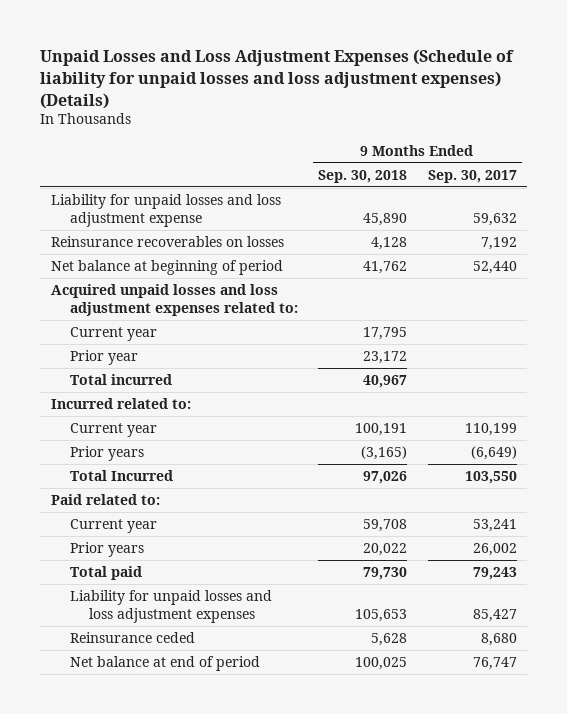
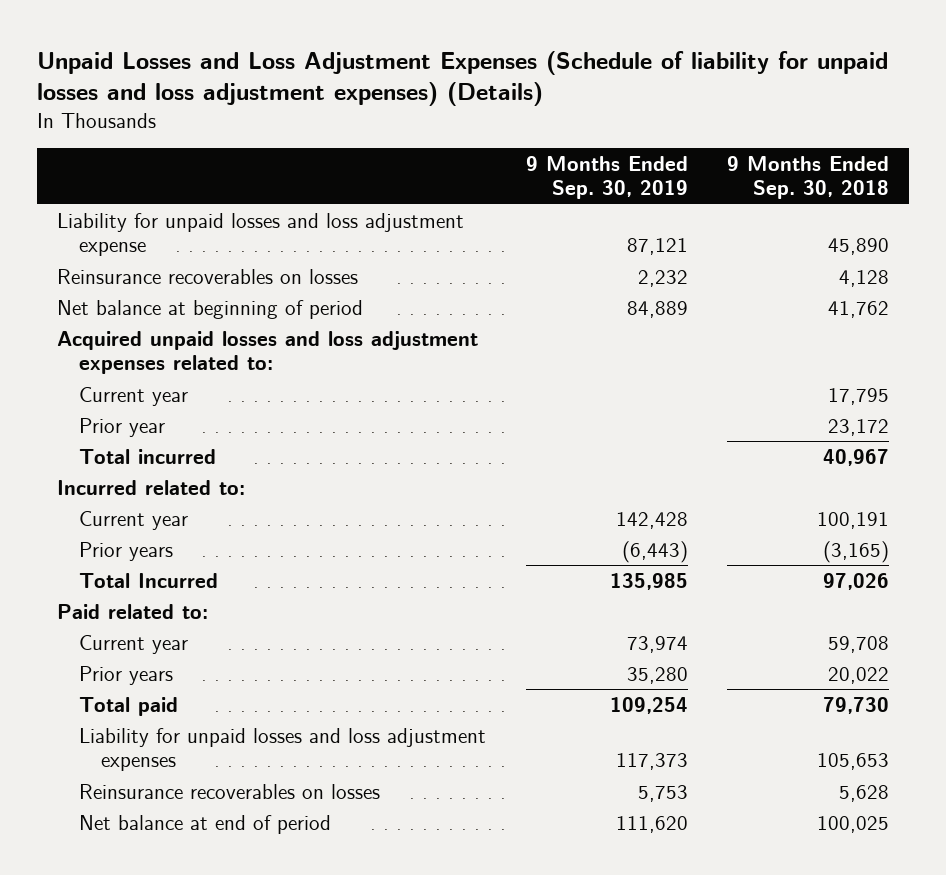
- | 9 Months Ended Sep. 30, 2018 | 9 Months Ended Sep. 30, 2017
+ | 9 Months Ended Sep. 30, 2019 | 9 Months Ended Sep. 30, 2018
- Reinsurance ceded | 5,628 | 8,680
+ Reinsurance recoverables on losses | 5,753 | 5,628

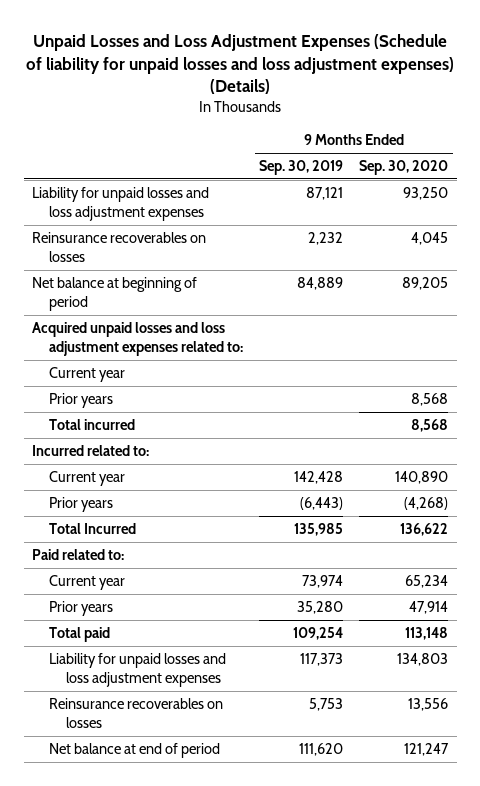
- | 9 Months Ended Sep. 30, 2019 | 9 Months Ended Sep. 30, 2018
+ | 9 Months Ended Sep. 30, 2019 | 9 Months Ended Sep. 30, 2020
- Liability for unpaid losses and loss adjustment expense | 87,121 | 45,890
+ Liability for unpaid losses and loss adjustment expenses | 87,121 | 93,250
- Prior year | | 23,172
+ Prior years | | 8,568

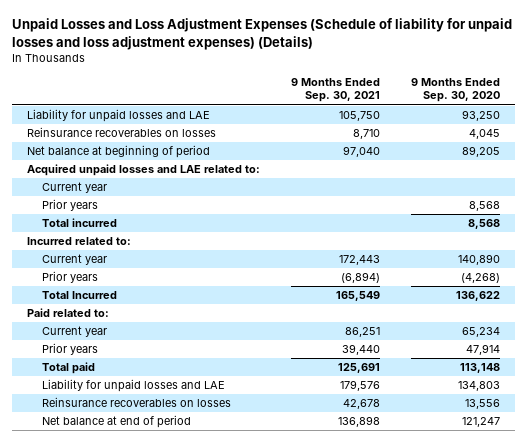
- | 9 Months Ended Sep. 30, 2019 | 9 Months Ended Sep. 30, 2020
+ | 9 Months Ended Sep. 30, 2021 | 9 Months Ended Sep. 30, 2020
- Liability for unpaid losses and loss adjustment expenses | 87,121 | 93,250
+ Liability for unpaid losses and LAE | 105,750 | 93,250
- Acquired unpaid losses and loss adjustment expenses related to:
+ Acquired unpaid losses and LAE related to:
- Liability for unpaid losses and loss adjustment expenses | 117,373 | 134,803
+ Liability for unpaid losses and LAE | 179,576 | 134,803

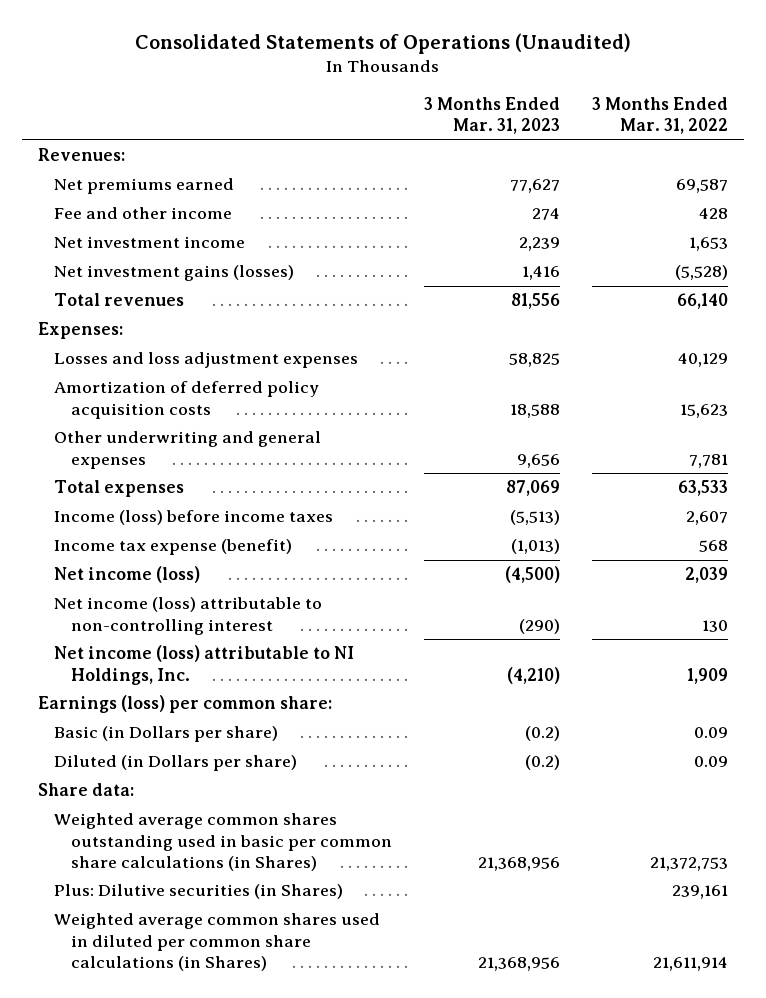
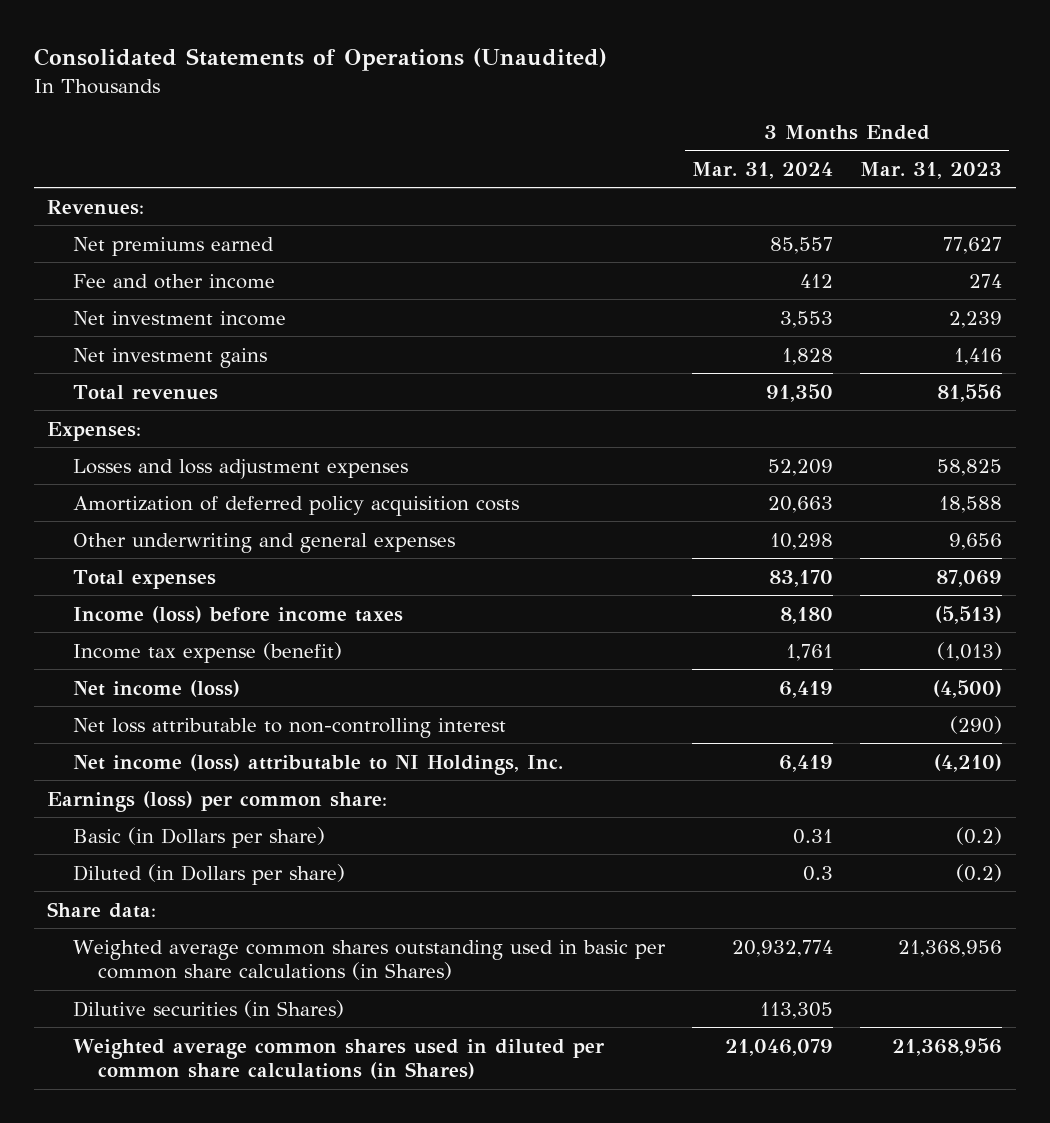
- | 3 Months Ended Mar. 31, 2023 | 3 Months Ended Mar. 31, 2022
+ | 3 Months Ended Mar. 31, 2024 | 3 Months Ended Mar. 31, 2023
- Net investment gains (losses) | 1,416 | (5,528)
+ Net investment gains | 1,828 | 1,416
- Net income (loss) attributable to non-controlling interest | (290) | 130
+ Net loss attributable to non-controlling interest | | (290)
- Plus: Dilutive securities (in Shares) | | 239,161
+ Dilutive securities (in Shares) | 113,305 |

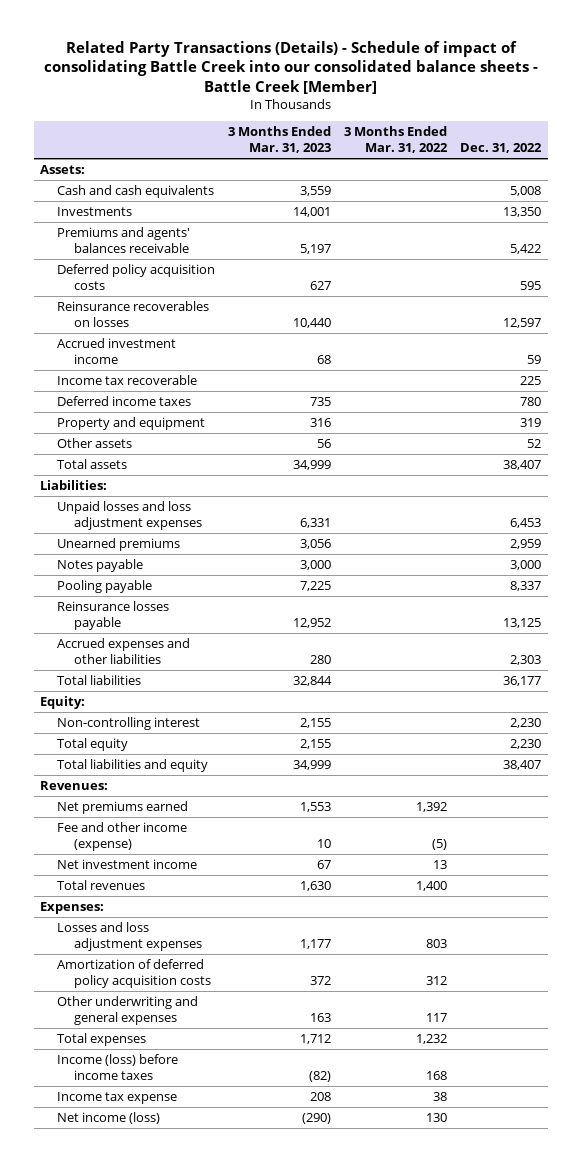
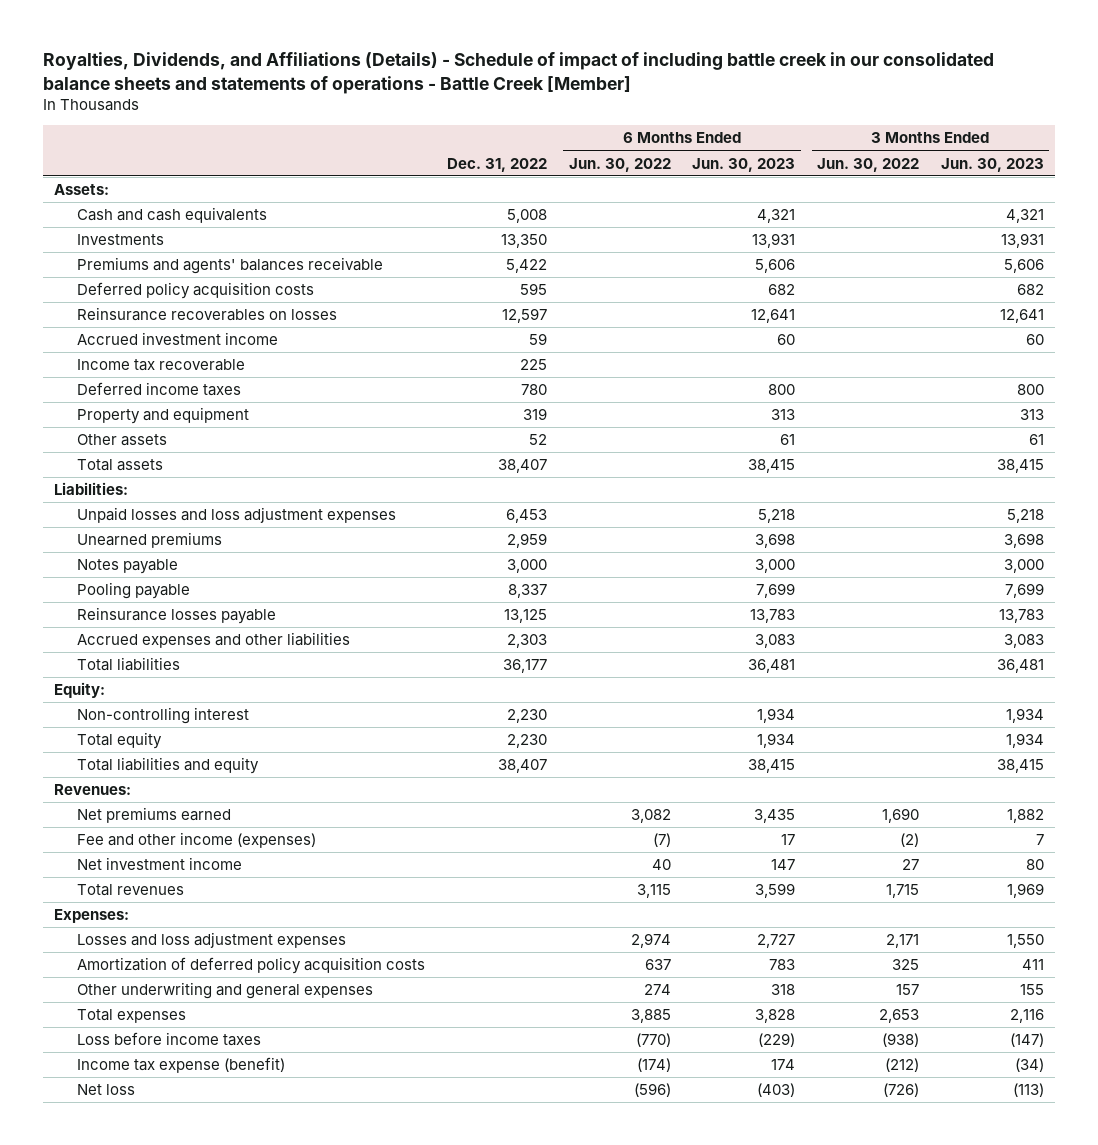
- Related Party Transactions (Details) - Schedule of impact of consolidating Battle Creek into our consolidated balance sheets - Battle Creek [Member]
+ Royalties, Dividends, and Affiliations (Details) - Schedule of impact of including battle creek in our consolidated balance sheets and statements of operations - Battle Creek [Member]
- | 3 Months Ended Mar. 31, 2023 | 3 Months Ended Mar. 31, 2022 | Dec. 31, 2022
+ | Dec. 31, 2022 | 6 Months Ended Jun. 30, 2022 | 6 Months Ended Jun. 30, 2023 | 3 Months Ended Jun. 30, 2022 | 3 Months Ended Jun. 30, 2023
- Fee and other income (expense) | 10 | (5) |
+ Fee and other income (expenses) | | (7) | 17 | (2) | 7
- Income (loss) before income taxes | (82) | 168 |
- Income tax expense | 208 | 38 |
- Net income (loss) | (290) | 130 |
+ Loss before income taxes | | (770) | (229) | (938) | (147)
+ Income tax expense (benefit) | | (174) | 174 | (212) | (34)
+ Net loss | | (596) | (403) | (726) | (113)

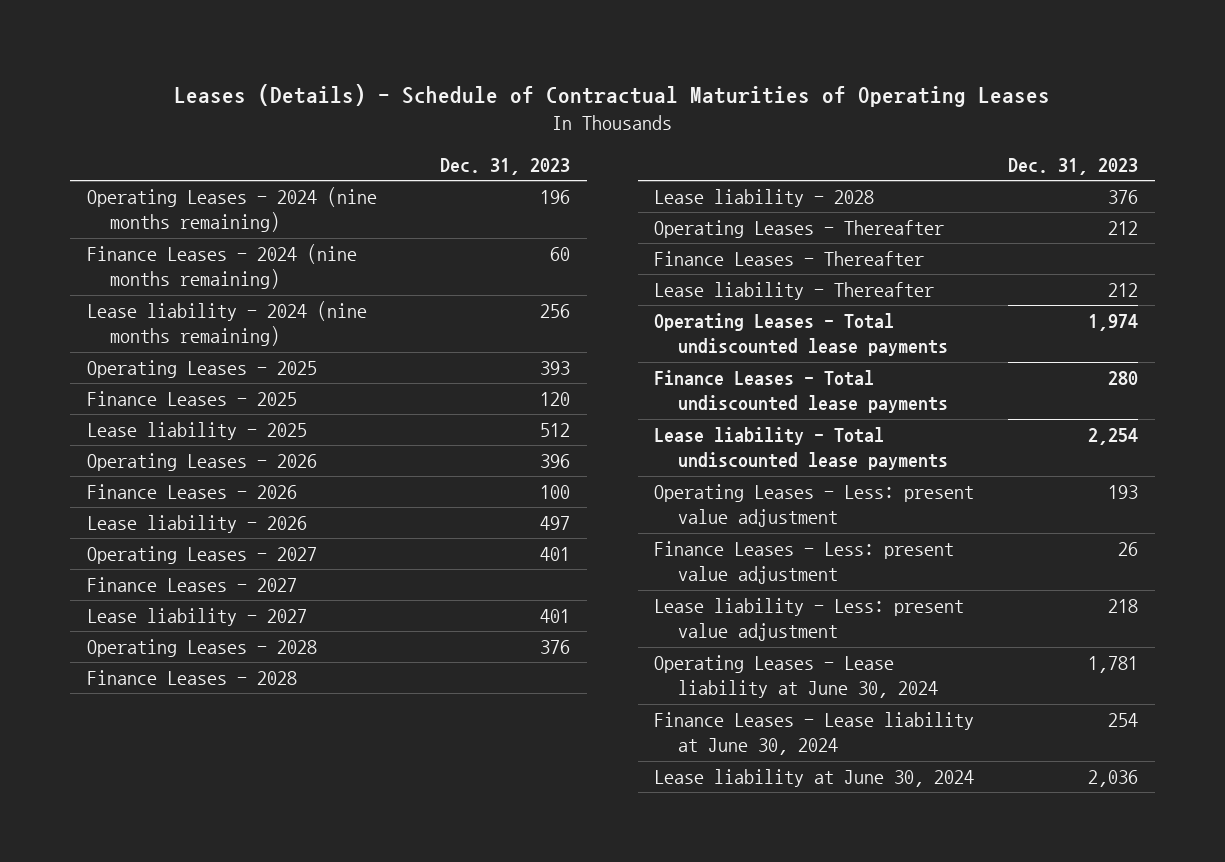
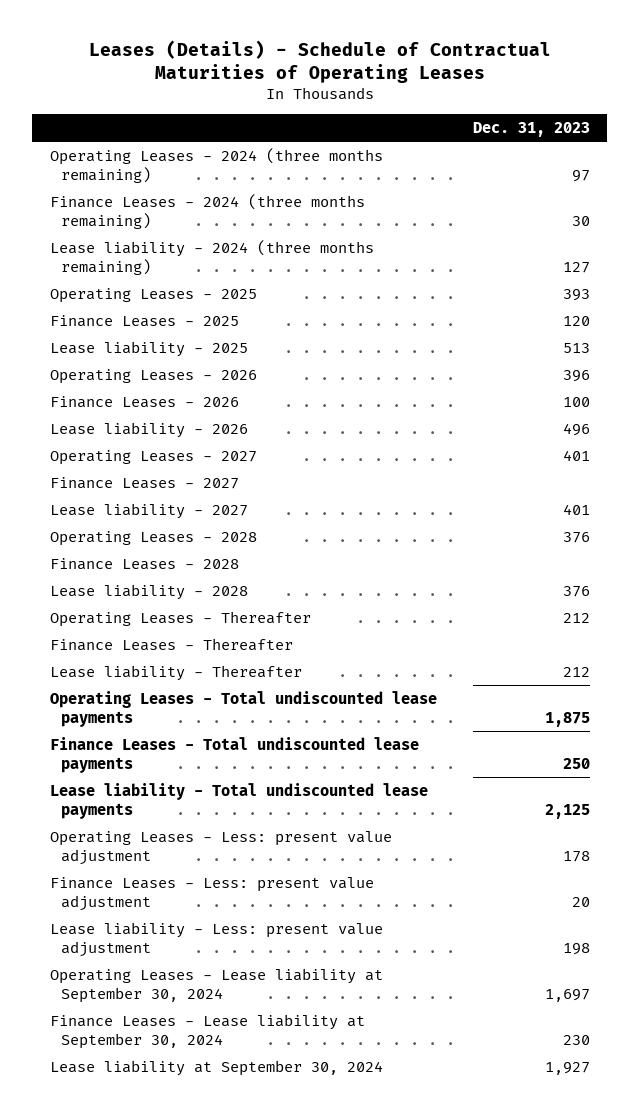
- Operating Leases - 2024 (nine months remaining) | 196
- Finance Leases - 2024 (nine months remaining) | 60
- Lease liability - 2024 (nine months remaining) | 256
+ Operating Leases - 2024 (three months remaining) | 97
+ Finance Leases - 2024 (three months remaining) | 30
+ Lease liability - 2024 (three months remaining) | 127
- Lease liability - 2025 | 512
+ Lease liability - 2025 | 513
- Lease liability - 2026 | 497
+ Lease liability - 2026 | 496
- Operating Leases - Total undiscounted lease payments | 1,974
- Finance Leases - Total undiscounted lease payments | 280
- Lease liability - Total undiscounted lease payments | 2,254
- Operating Leases - Less: present value adjustment | 193
- Finance Leases - Less: present value adjustment | 26
- Lease liability - Less: present value adjustment | 218
- Operating Leases - Lease liability at June 30, 2024 | 1,781
- Finance Leases - Lease liability at June 30, 2024 | 254
- Lease liability at June 30, 2024 | 2,036
+ Operating Leases - Total undiscounted lease payments | 1,875
+ Finance Leases - Total undiscounted lease payments | 250
+ Lease liability - Total undiscounted lease payments | 2,125
+ Operating Leases - Less: present value adjustment | 178
+ Finance Leases - Less: present value adjustment | 20
+ Lease liability - Less: present value adjustment | 198
+ Operating Leases - Lease liability at September 30, 2024 | 1,697
+ Finance Leases - Lease liability at September 30, 2024 | 230
+ Lease liability at September 30, 2024 | 1,927

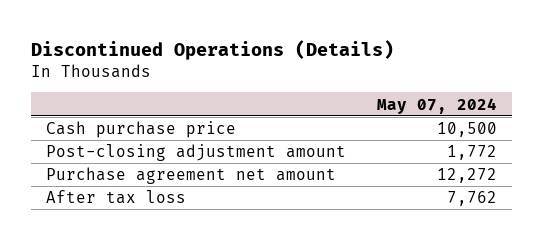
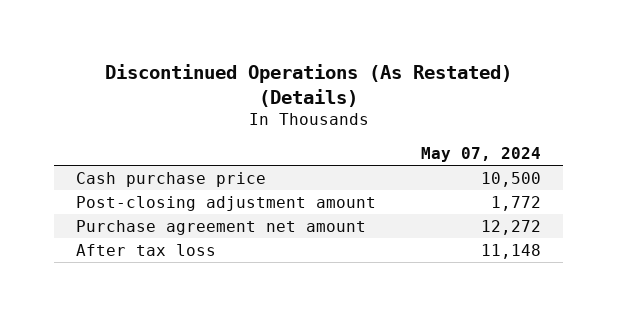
- Discontinued Operations (Details)
+ Discontinued Operations (As Restated) (Details)
- After tax loss | 7,762
+ After tax loss | 11,148

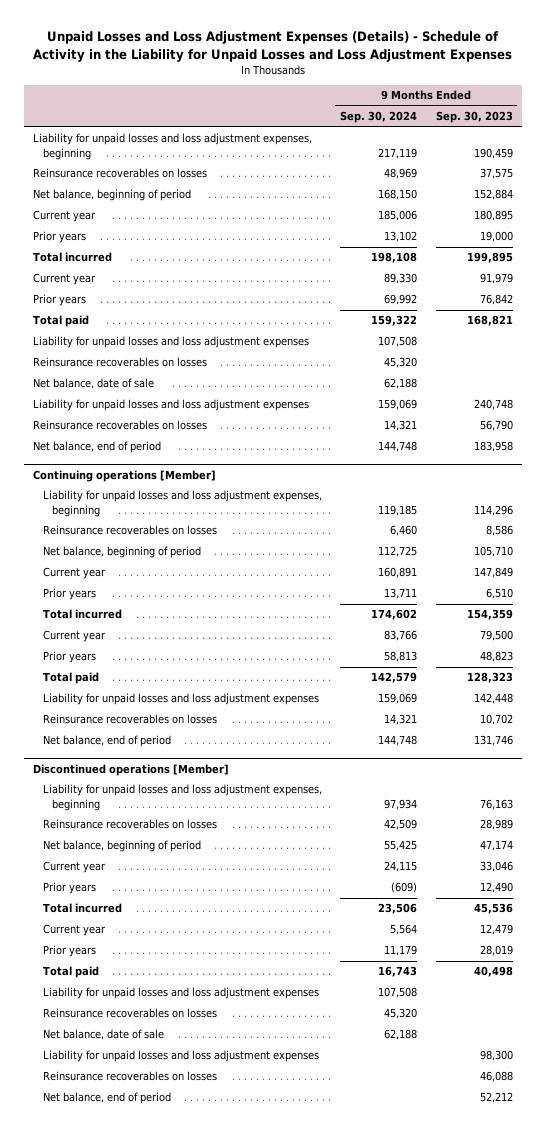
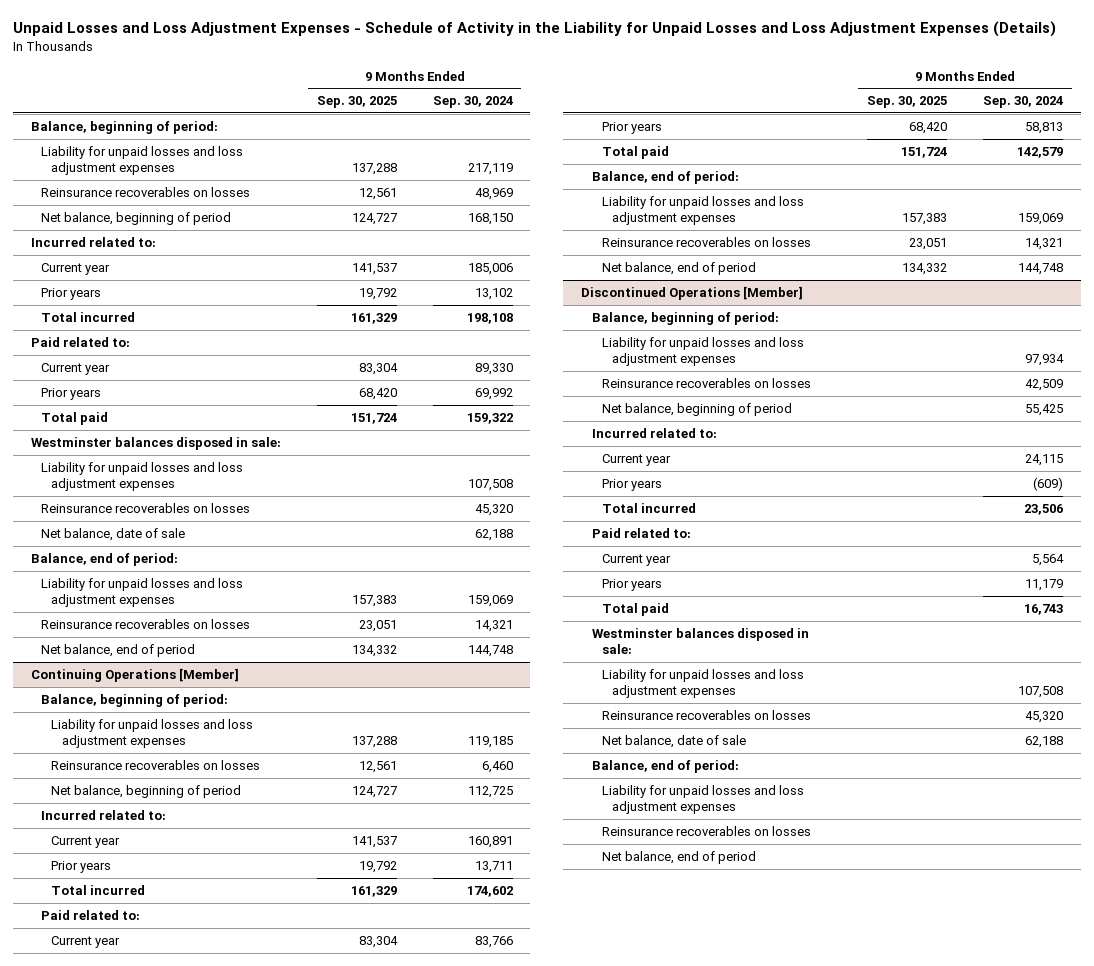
- Unpaid Losses and Loss Adjustment Expenses (Details) - Schedule of Activity in the Liability for Unpaid Losses and Loss Adjustment Expenses
+ Unpaid Losses and Loss Adjustment Expenses - Schedule of Activity in the Liability for Unpaid Losses and Loss Adjustment Expenses (Details)
- | 9 Months Ended Sep. 30, 2024 | 9 Months Ended Sep. 30, 2023
+ | 9 Months Ended Sep. 30, 2025 | 9 Months Ended Sep. 30, 2024
- Liability for unpaid losses and loss adjustment expenses, beginning | 217,119 | 190,459
+ Balance, beginning of period:
+ Liability for unpaid losses and loss adjustment expenses | 137,288 | 217,119
+ Incurred related to:
+ Paid related to:
+ Westminster balances disposed in sale:
+ Balance, end of period:
- Continuing operations [Member]
- Liability for unpaid losses and loss adjustment expenses, beginning | 119,185 | 114,296
+ Continuing Operations [Member]
+ Balance, beginning of period:
+ Liability for unpaid losses and loss adjustment expenses | 137,288 | 119,185
+ Incurred related to:
+ Paid related to:
+ Balance, end of period:
- Discontinued operations [Member]
- Liability for unpaid losses and loss adjustment expenses, beginning | 97,934 | 76,163
+ Discontinued Operations [Member]
+ Balance, beginning of period:
+ Liability for unpaid losses and loss adjustment expenses | | 97,934
+ Incurred related to:
+ Paid related to:
+ Westminster balances disposed in sale:
+ Balance, end of period:

